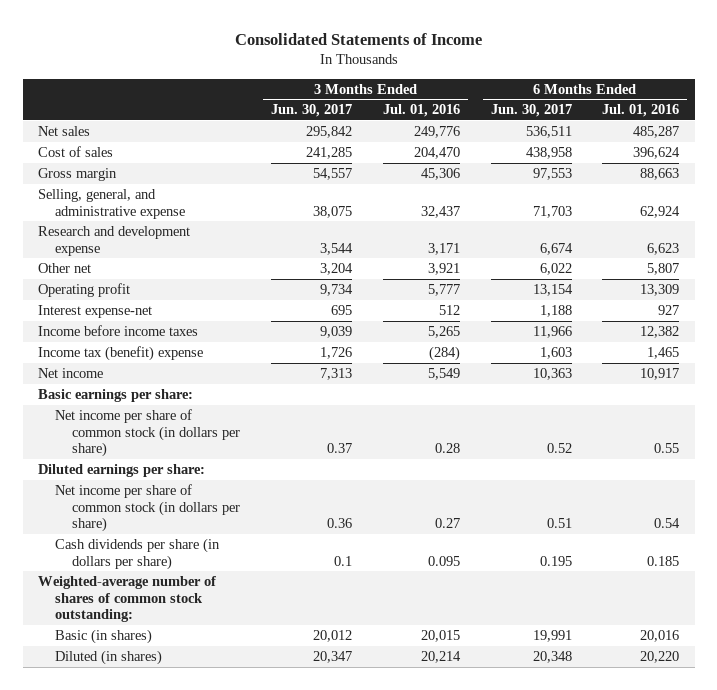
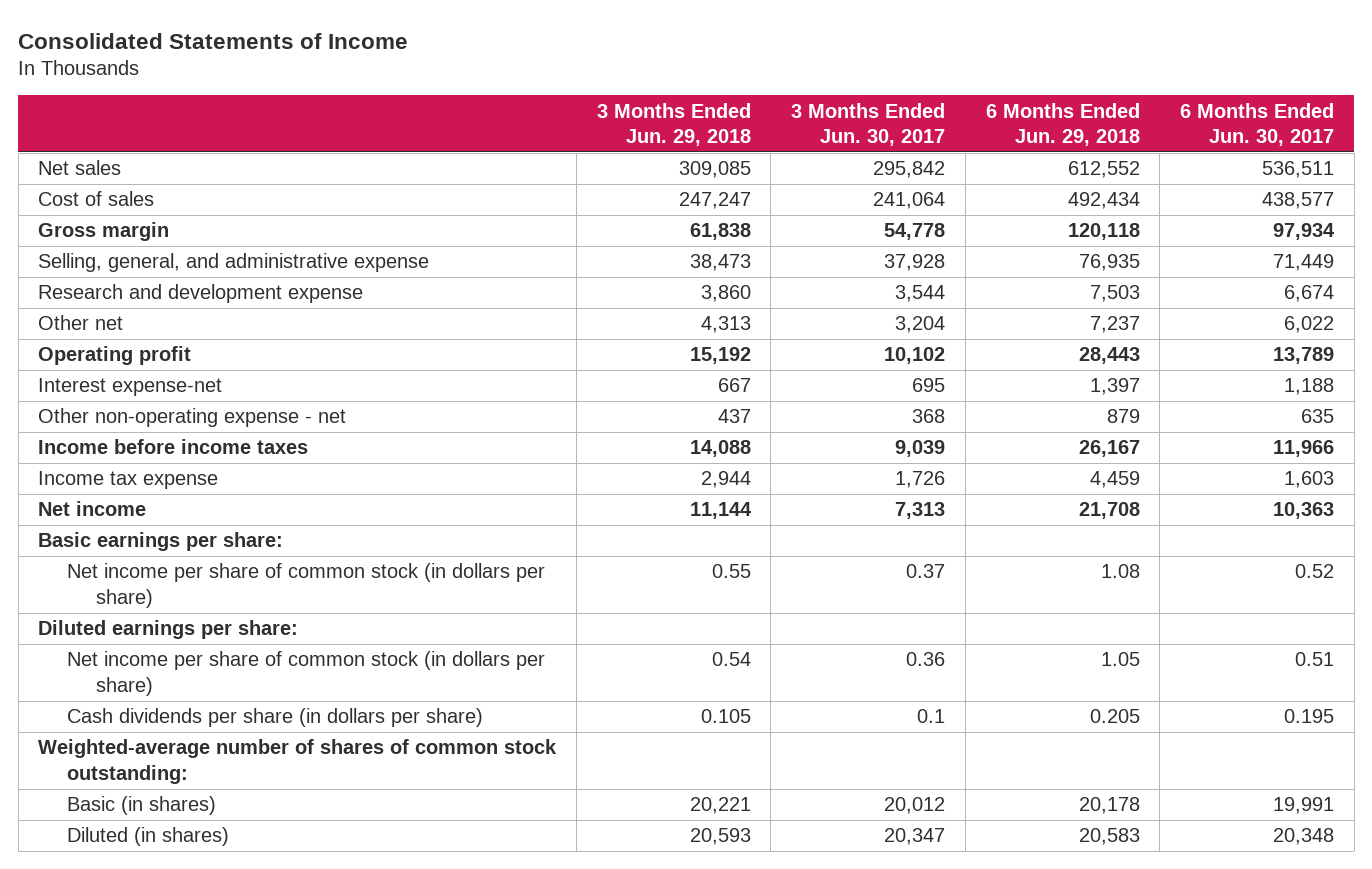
- | 3 Months Ended Jun. 30, 2017 | 3 Months Ended Jul. 01, 2016 | 6 Months Ended Jun. 30, 2017 | 6 Months Ended Jul. 01, 2016
+ | 3 Months Ended Jun. 29, 2018 | 3 Months Ended Jun. 30, 2017 | 6 Months Ended Jun. 29, 2018 | 6 Months Ended Jun. 30, 2017
- Cost of sales | 241,285 | 204,470 | 438,958 | 396,624
- Gross margin | 54,557 | 45,306 | 97,553 | 88,663
- Selling, general, and administrative expense | 38,075 | 32,437 | 71,703 | 62,924
+ Cost of sales | 247,247 | 241,064 | 492,434 | 438,577
+ Gross margin | 61,838 | 54,778 | 120,118 | 97,934
+ Selling, general, and administrative expense | 38,473 | 37,928 | 76,935 | 71,449
- Operating profit | 9,734 | 5,777 | 13,154 | 13,309
+ Operating profit | 15,192 | 10,102 | 28,443 | 13,789
+ Other non-operating expense - net | 437 | 368 | 879 | 635
- Income tax (benefit) expense | 1,726 | (284) | 1,603 | 1,465
+ Income tax expense | 2,944 | 1,726 | 4,459 | 1,603

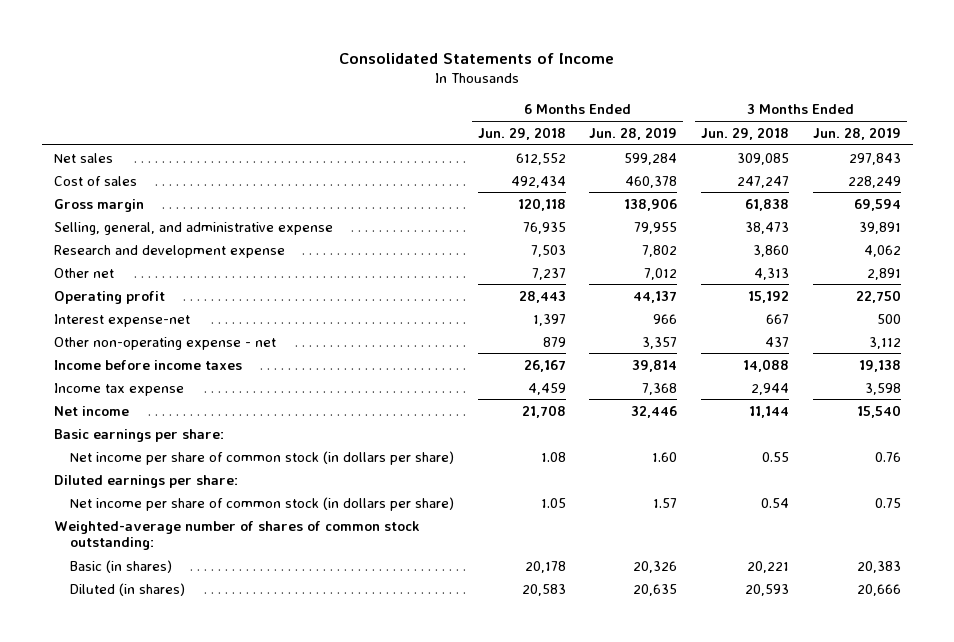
- | 3 Months Ended Jun. 29, 2018 | 3 Months Ended Jun. 30, 2017 | 6 Months Ended Jun. 29, 2018 | 6 Months Ended Jun. 30, 2017
+ | 6 Months Ended Jun. 29, 2018 | 6 Months Ended Jun. 28, 2019 | 3 Months Ended Jun. 29, 2018 | 3 Months Ended Jun. 28, 2019
- Cash dividends per share (in dollars per share) | 0.105 | 0.1 | 0.205 | 0.195

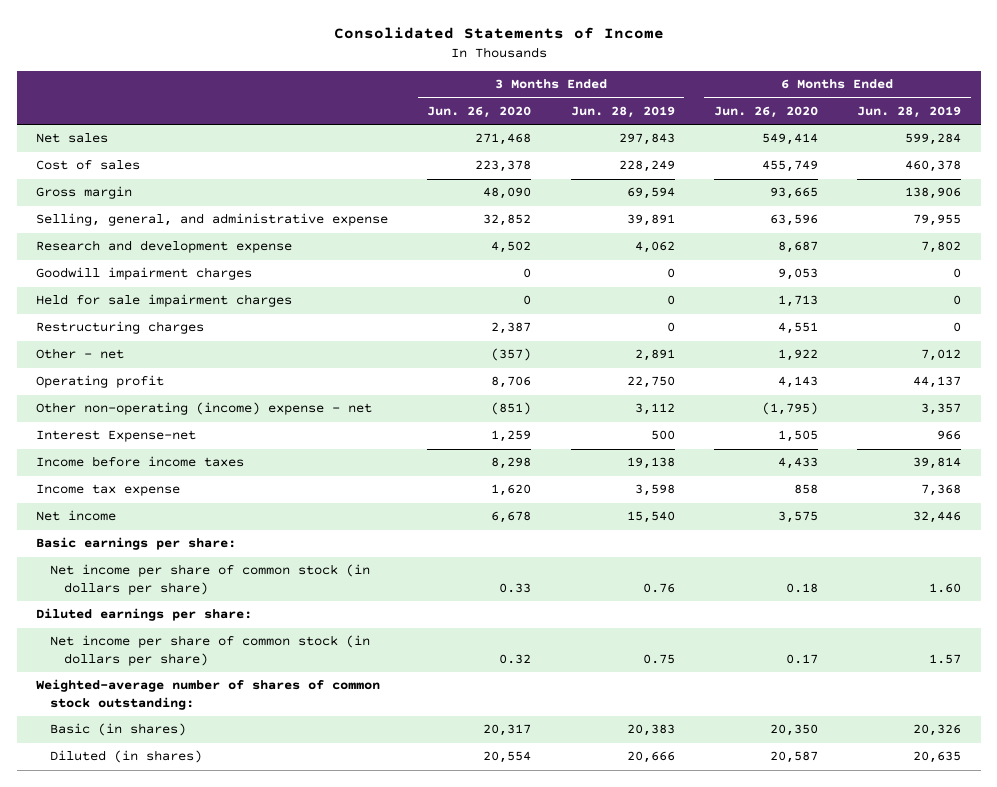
- | 6 Months Ended Jun. 29, 2018 | 6 Months Ended Jun. 28, 2019 | 3 Months Ended Jun. 29, 2018 | 3 Months Ended Jun. 28, 2019
+ | 3 Months Ended Jun. 26, 2020 | 3 Months Ended Jun. 28, 2019 | 6 Months Ended Jun. 26, 2020 | 6 Months Ended Jun. 28, 2019
- Other net | 7,237 | 7,012 | 4,313 | 2,891
+ Goodwill impairment charges | 0 | 0 | 9,053 | 0
+ Held for sale impairment charges | 0 | 0 | 1,713 | 0
+ Restructuring charges | 2,387 | 0 | 4,551 | 0
+ Other - net | (357) | 2,891 | 1,922 | 7,012
- Interest expense-net | 1,397 | 966 | 667 | 500
- Other non-operating expense - net | 879 | 3,357 | 437 | 3,112
+ Other non-operating (income) expense - net | (851) | 3,112 | (1,795) | 3,357
+ Interest Expense-net | 1,259 | 500 | 1,505 | 966

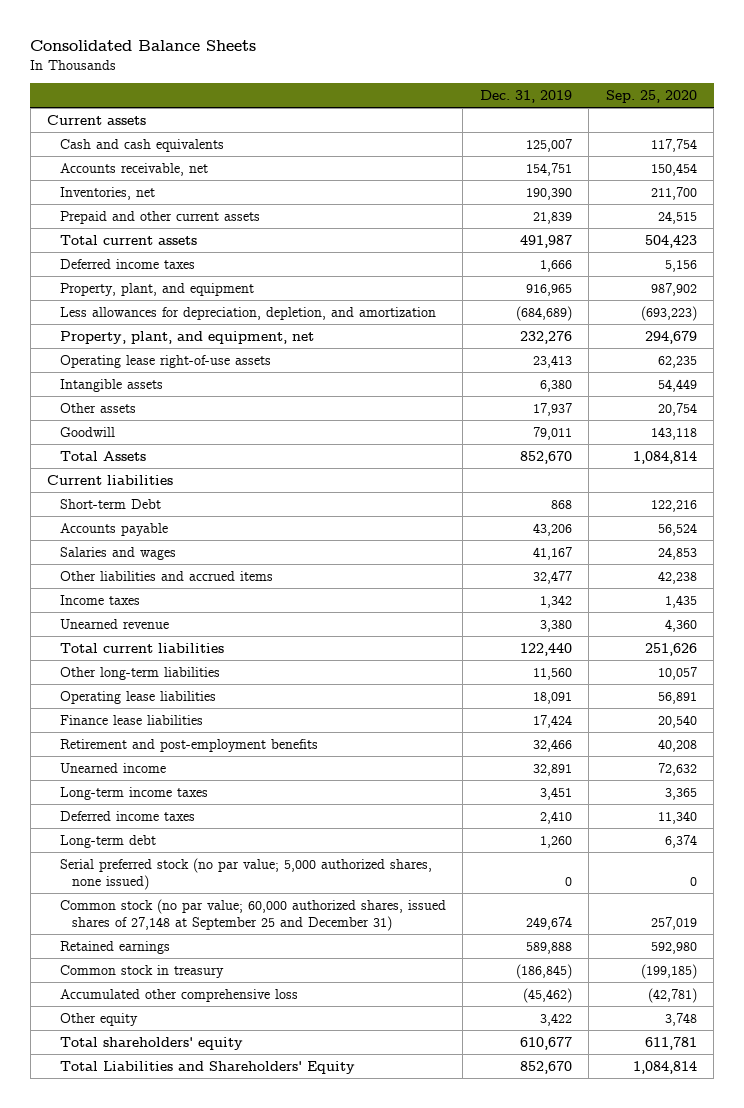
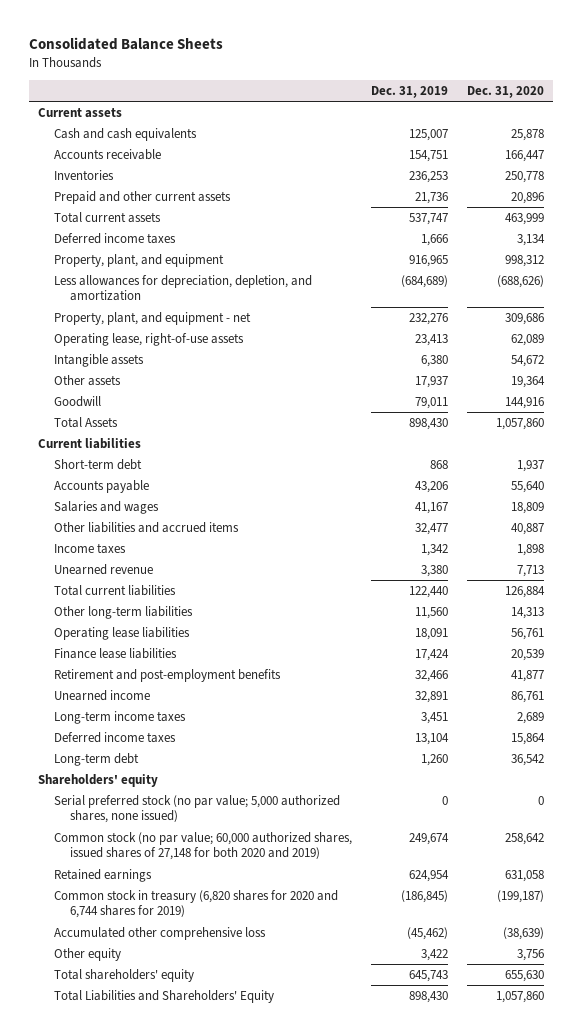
- | Dec. 31, 2019 | Sep. 25, 2020
+ | Dec. 31, 2019 | Dec. 31, 2020
- Accounts receivable, net | 154,751 | 150,454
- Inventories, net | 190,390 | 211,700
- Prepaid and other current assets | 21,839 | 24,515
- Total current assets | 491,987 | 504,423
+ Accounts receivable | 154,751 | 166,447
+ Inventories | 236,253 | 250,778
+ Prepaid and other current assets | 21,736 | 20,896
+ Total current assets | 537,747 | 463,999
- Property, plant, and equipment, net | 232,276 | 294,679
- Operating lease right-of-use assets | 23,413 | 62,235
+ Property, plant, and equipment - net | 232,276 | 309,686
+ Operating lease, right-of-use assets | 23,413 | 62,089
- Total Assets | 852,670 | 1,084,814
+ Total Assets | 898,430 | 1,057,860
- Short-term Debt | 868 | 122,216
+ Short-term debt | 868 | 1,937
- Deferred income taxes | 2,410 | 11,340
+ Deferred income taxes | 13,104 | 15,864
+ Shareholders' equity
- Common stock (no par value; 60,000 authorized shares, issued shares of 27,148 at September 25 and December 31) | 249,674 | 257,019
- Retained earnings | 589,888 | 592,980
- Common stock in treasury | (186,845) | (199,185)
+ Common stock (no par value; 60,000 authorized shares, issued shares of 27,148 for both 2020 and 2019) | 249,674 | 258,642
+ Retained earnings | 624,954 | 631,058
+ Common stock in treasury (6,820 shares for 2020 and 6,744 shares for 2019) | (186,845) | (199,187)
- Total shareholders' equity | 610,677 | 611,781
- Total Liabilities and Shareholders' Equity | 852,670 | 1,084,814
+ Total shareholders' equity | 645,743 | 655,630
+ Total Liabilities and Shareholders' Equity | 898,430 | 1,057,860

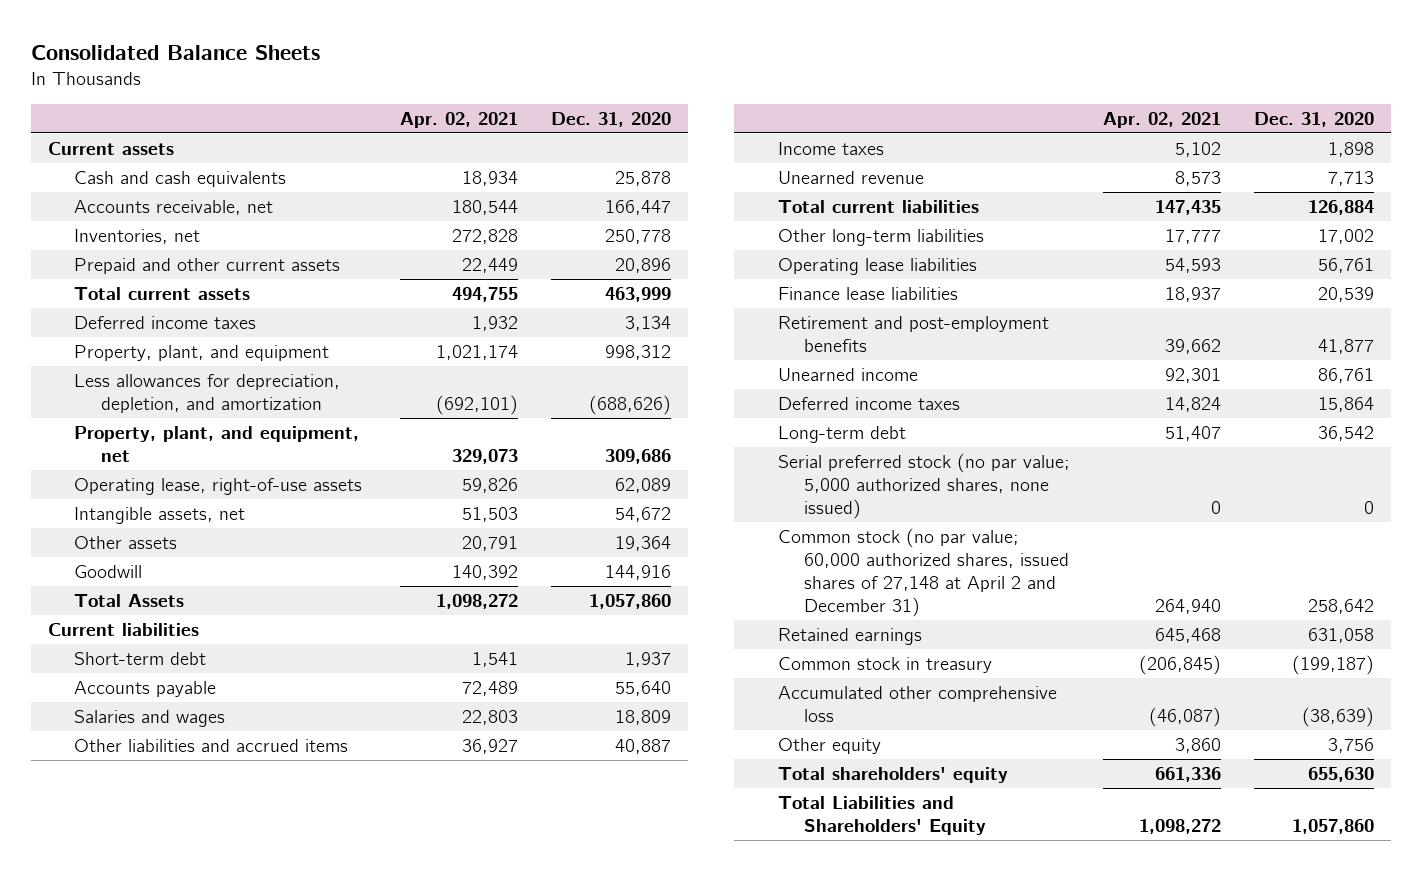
- | Dec. 31, 2019 | Dec. 31, 2020
+ | Apr. 02, 2021 | Dec. 31, 2020
- Accounts receivable | 154,751 | 166,447
- Inventories | 236,253 | 250,778
+ Accounts receivable, net | 180,544 | 166,447
+ Inventories, net | 272,828 | 250,778
- Property, plant, and equipment - net | 232,276 | 309,686
+ Property, plant, and equipment, net | 329,073 | 309,686
- Intangible assets | 6,380 | 54,672
+ Intangible assets, net | 51,503 | 54,672
- Other long-term liabilities | 11,560 | 14,313
+ Other long-term liabilities | 17,777 | 17,002
- Long-term income taxes | 3,451 | 2,689
- Shareholders' equity
- Common stock (no par value; 60,000 authorized shares, issued shares of 27,148 for both 2020 and 2019) | 249,674 | 258,642
+ Common stock (no par value; 60,000 authorized shares, issued shares of 27,148 at April 2 and December 31) | 264,940 | 258,642
- Common stock in treasury (6,820 shares for 2020 and 6,744 shares for 2019) | (186,845) | (199,187)
+ Common stock in treasury | (206,845) | (199,187)

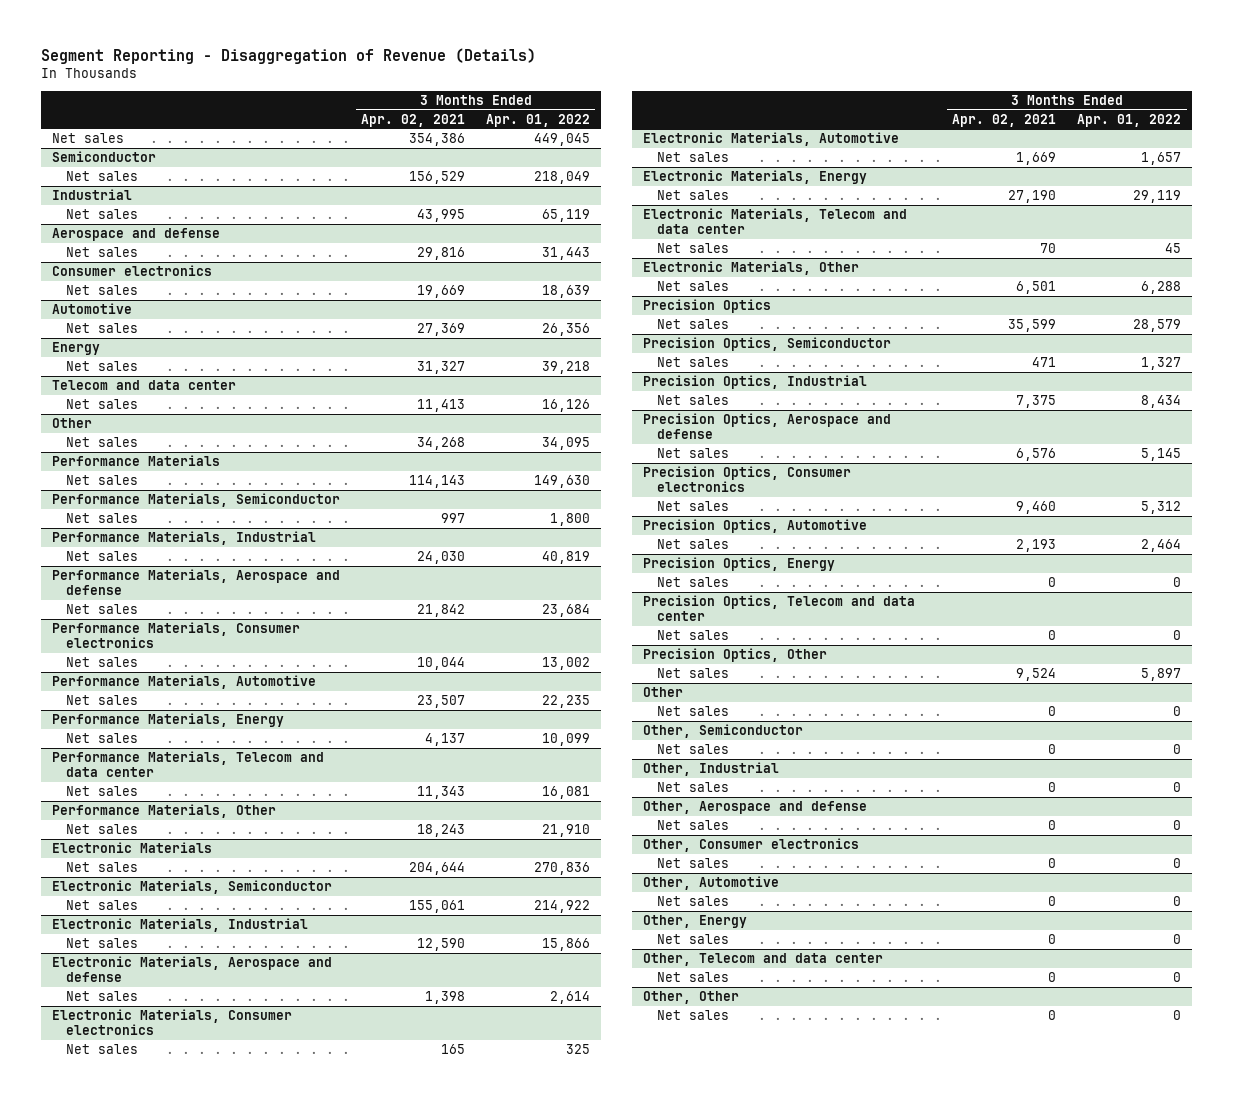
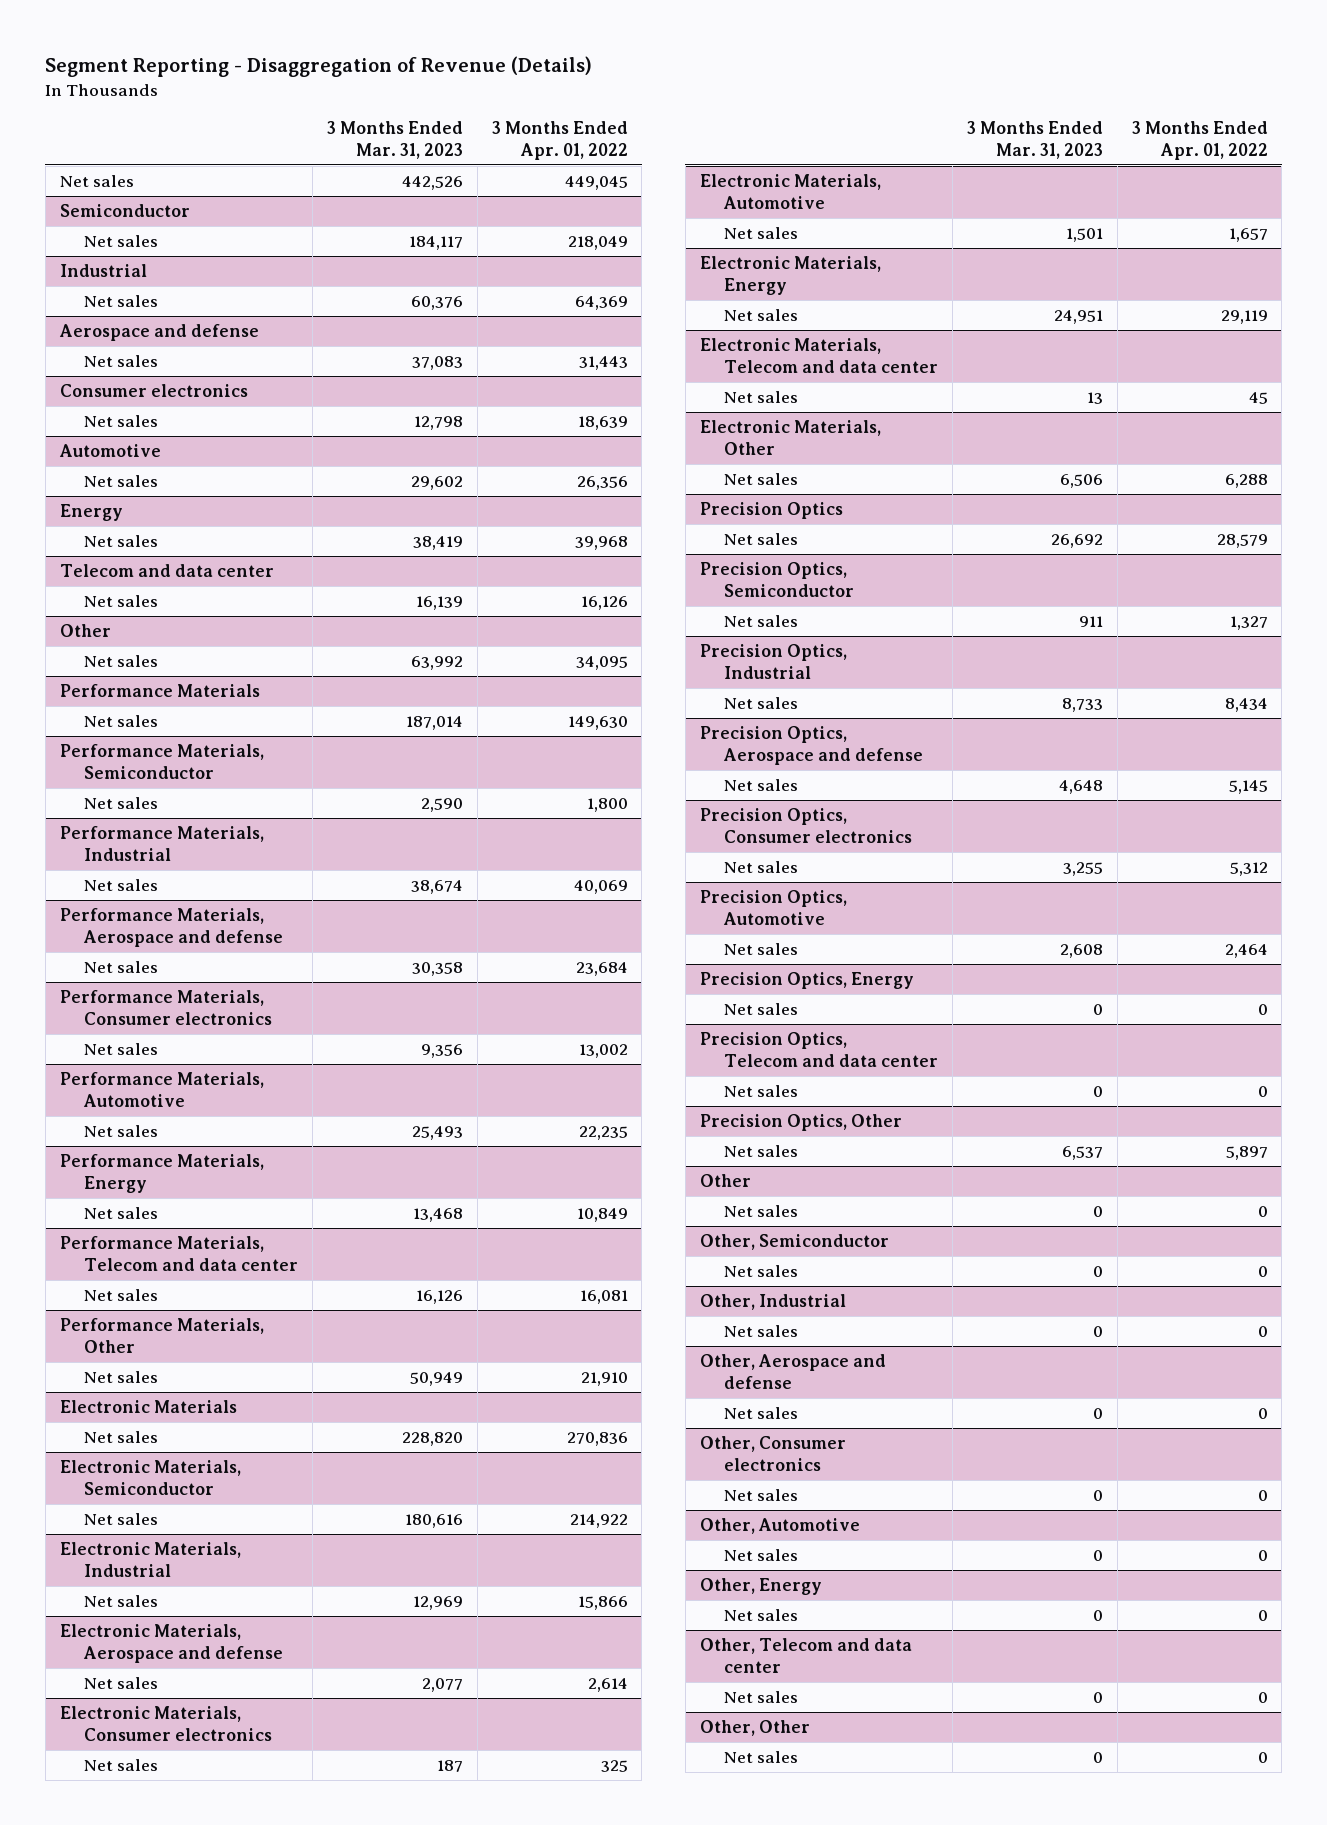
- | 3 Months Ended Apr. 02, 2021 | 3 Months Ended Apr. 01, 2022
+ | 3 Months Ended Mar. 31, 2023 | 3 Months Ended Apr. 01, 2022
@ Industrial
- Net sales | 43,995 | 65,119
+ Net sales | 60,376 | 64,369
@ Energy
- Net sales | 31,327 | 39,218
+ Net sales | 38,419 | 39,968
@ Performance Materials, Industrial
- Net sales | 24,030 | 40,819
+ Net sales | 38,674 | 40,069
@ Performance Materials, Energy
- Net sales | 4,137 | 10,099
+ Net sales | 13,468 | 10,849

